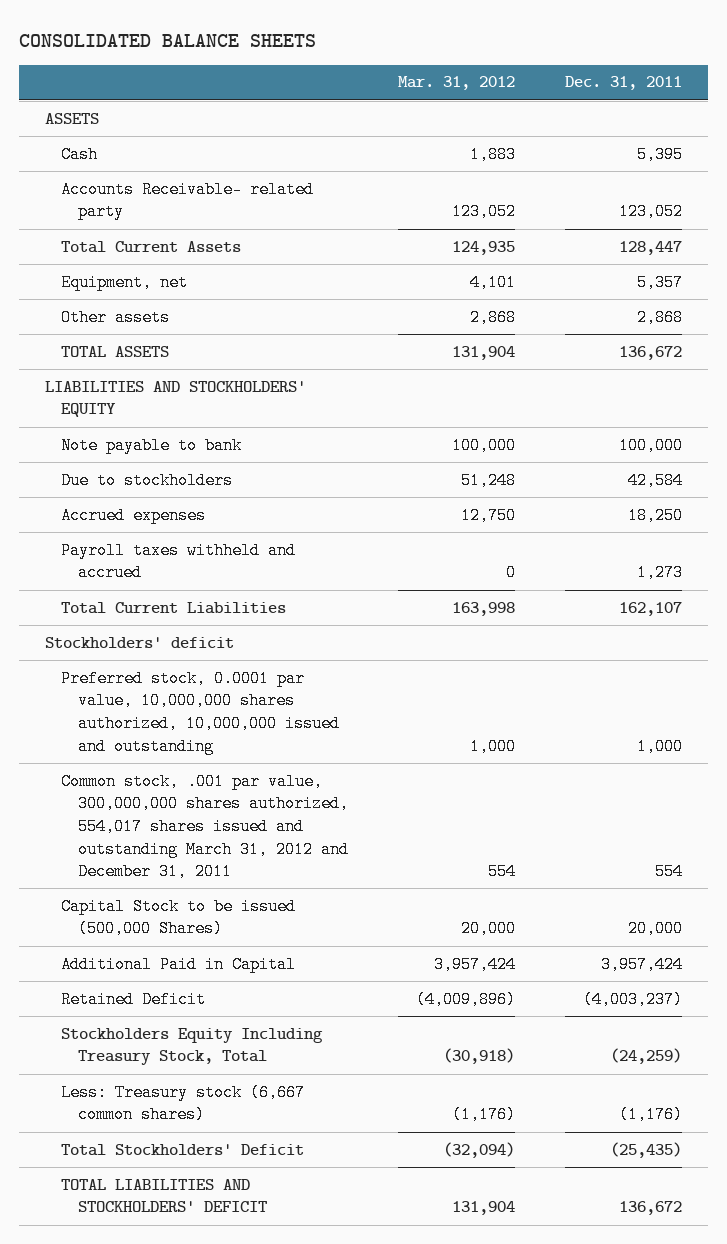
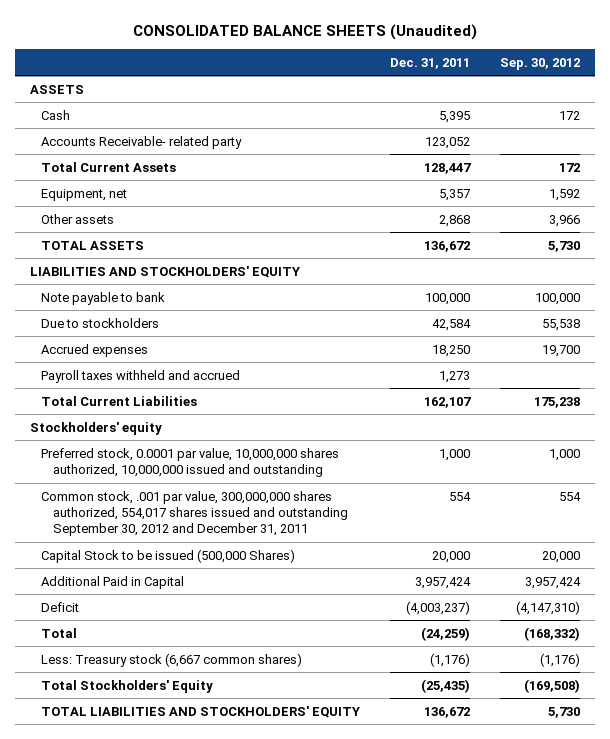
- CONSOLIDATED BALANCE SHEETS
+ CONSOLIDATED BALANCE SHEETS (Unaudited)
- | Mar. 31, 2012 | Dec. 31, 2011
+ | Dec. 31, 2011 | Sep. 30, 2012
- Stockholders' deficit
+ Stockholders' equity
- Common stock, .001 par value, 300,000,000 shares authorized, 554,017 shares issued and outstanding March 31, 2012 and December 31, 2011 | 554 | 554
+ Common stock, .001 par value, 300,000,000 shares authorized, 554,017 shares issued and outstanding September 30, 2012 and December 31, 2011 | 554 | 554
- Retained Deficit | (4,009,896) | (4,003,237)
- Stockholders Equity Including Treasury Stock, Total | (30,918) | (24,259)
+ Deficit | (4,003,237) | (4,147,310)
+ Total | (24,259) | (168,332)
- Total Stockholders' Deficit | (32,094) | (25,435)
- TOTAL LIABILITIES AND STOCKHOLDERS' DEFICIT | 131,904 | 136,672
+ Total Stockholders' Equity | (25,435) | (169,508)
+ TOTAL LIABILITIES AND STOCKHOLDERS' EQUITY | 136,672 | 5,730

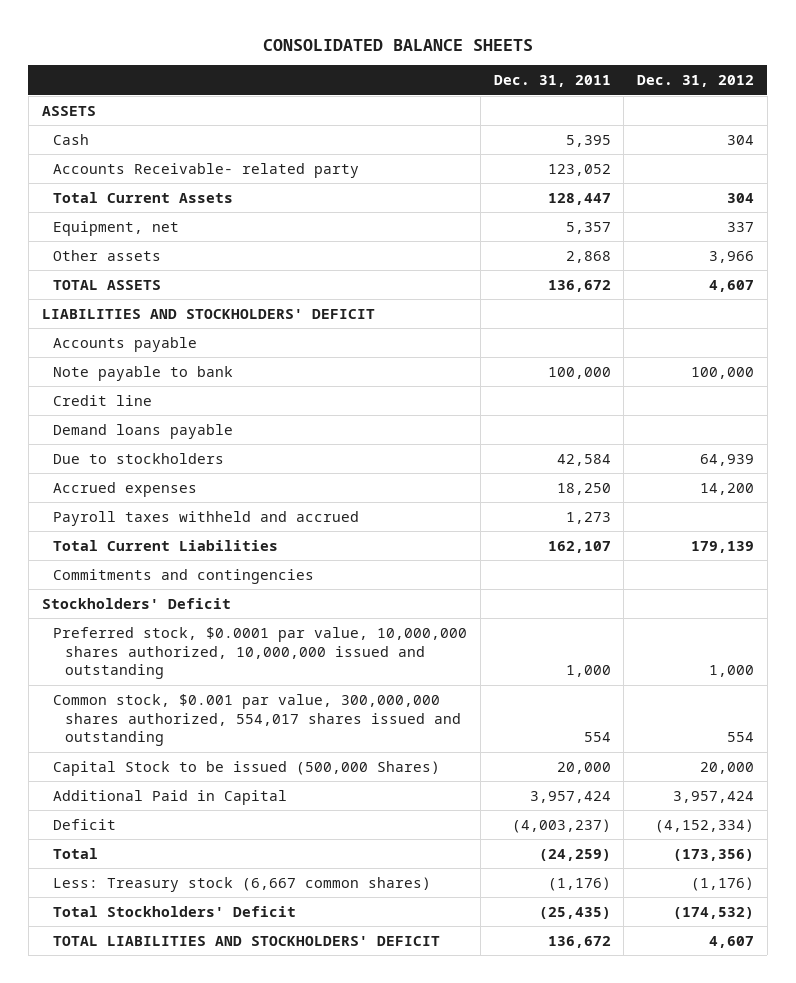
- CONSOLIDATED BALANCE SHEETS (Unaudited)
+ CONSOLIDATED BALANCE SHEETS
- | Dec. 31, 2011 | Sep. 30, 2012
+ | Dec. 31, 2011 | Dec. 31, 2012
- LIABILITIES AND STOCKHOLDERS' EQUITY
+ LIABILITIES AND STOCKHOLDERS' DEFICIT
+ Accounts payable
+ Credit line
+ Demand loans payable
- Stockholders' equity
- Preferred stock, 0.0001 par value, 10,000,000 shares authorized, 10,000,000 issued and outstanding | 1,000 | 1,000
- Common stock, .001 par value, 300,000,000 shares authorized, 554,017 shares issued and outstanding September 30, 2012 and December 31, 2011 | 554 | 554
+ Commitments and contingencies
+ Stockholders' Deficit
+ Preferred stock, $0.0001 par value, 10,000,000 shares authorized, 10,000,000 issued and outstanding | 1,000 | 1,000
+ Common stock, $0.001 par value, 300,000,000 shares authorized, 554,017 shares issued and outstanding | 554 | 554
- Total Stockholders' Equity | (25,435) | (169,508)
- TOTAL LIABILITIES AND STOCKHOLDERS' EQUITY | 136,672 | 5,730
+ Total Stockholders' Deficit | (25,435) | (174,532)
+ TOTAL LIABILITIES AND STOCKHOLDERS' DEFICIT | 136,672 | 4,607

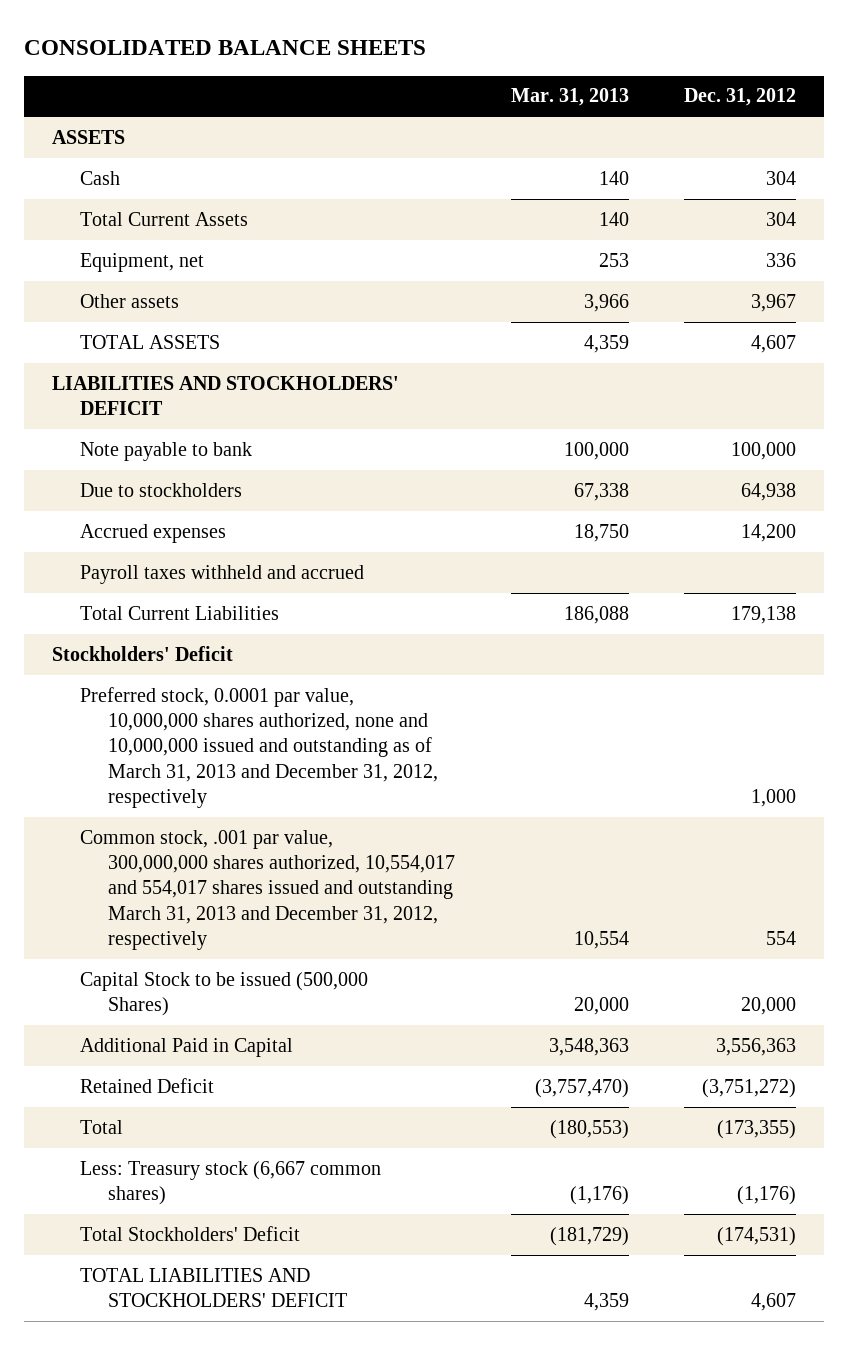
- | Dec. 31, 2011 | Dec. 31, 2012
+ | Mar. 31, 2013 | Dec. 31, 2012
- Accounts Receivable- related party | 123,052 |
- Equipment, net | 5,357 | 337
- Other assets | 2,868 | 3,966
+ Equipment, net | 253 | 336
+ Other assets | 3,966 | 3,967
- Accounts payable
- Credit line
- Demand loans payable
- Due to stockholders | 42,584 | 64,939
+ Due to stockholders | 67,338 | 64,938
- Total Current Liabilities | 162,107 | 179,139
- Commitments and contingencies
+ Total Current Liabilities | 186,088 | 179,138
- Preferred stock, $0.0001 par value, 10,000,000 shares authorized, 10,000,000 issued and outstanding | 1,000 | 1,000
- Common stock, $0.001 par value, 300,000,000 shares authorized, 554,017 shares issued and outstanding | 554 | 554
+ Preferred stock, 0.0001 par value, 10,000,000 shares authorized, none and 10,000,000 issued and outstanding as of March 31, 2013 and December 31, 2012, respectively | | 1,000
+ Common stock, .001 par value, 300,000,000 shares authorized, 10,554,017 and 554,017 shares issued and outstanding March 31, 2013 and December 31, 2012, respectively | 10,554 | 554
- Additional Paid in Capital | 3,957,424 | 3,957,424
- Deficit | (4,003,237) | (4,152,334)
- Total | (24,259) | (173,356)
+ Additional Paid in Capital | 3,548,363 | 3,556,363
+ Retained Deficit | (3,757,470) | (3,751,272)
+ Total | (180,553) | (173,355)
- Total Stockholders' Deficit | (25,435) | (174,532)
+ Total Stockholders' Deficit | (181,729) | (174,531)

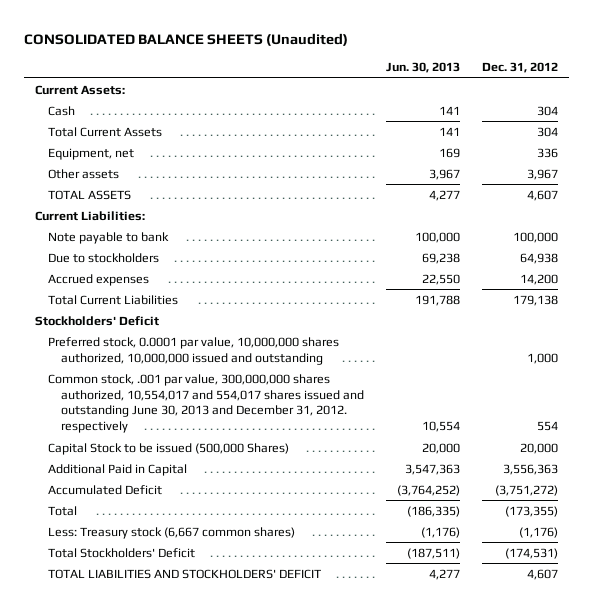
- CONSOLIDATED BALANCE SHEETS
+ CONSOLIDATED BALANCE SHEETS (Unaudited)
- | Mar. 31, 2013 | Dec. 31, 2012
+ | Jun. 30, 2013 | Dec. 31, 2012
- ASSETS
+ Current Assets:
- LIABILITIES AND STOCKHOLDERS' DEFICIT
+ Current Liabilities:
- Payroll taxes withheld and accrued
- Preferred stock, 0.0001 par value, 10,000,000 shares authorized, none and 10,000,000 issued and outstanding as of March 31, 2013 and December 31, 2012, respectively | | 1,000
- Common stock, .001 par value, 300,000,000 shares authorized, 10,554,017 and 554,017 shares issued and outstanding March 31, 2013 and December 31, 2012, respectively | 10,554 | 554
+ Preferred stock, 0.0001 par value, 10,000,000 shares authorized, 10,000,000 issued and outstanding | | 1,000
+ Common stock, .001 par value, 300,000,000 shares authorized, 10,554,017 and 554,017 shares issued and outstanding June 30, 2013 and December 31, 2012. respectively | 10,554 | 554
- Retained Deficit | (3,757,470) | (3,751,272)
+ Accumulated Deficit | (3,764,252) | (3,751,272)

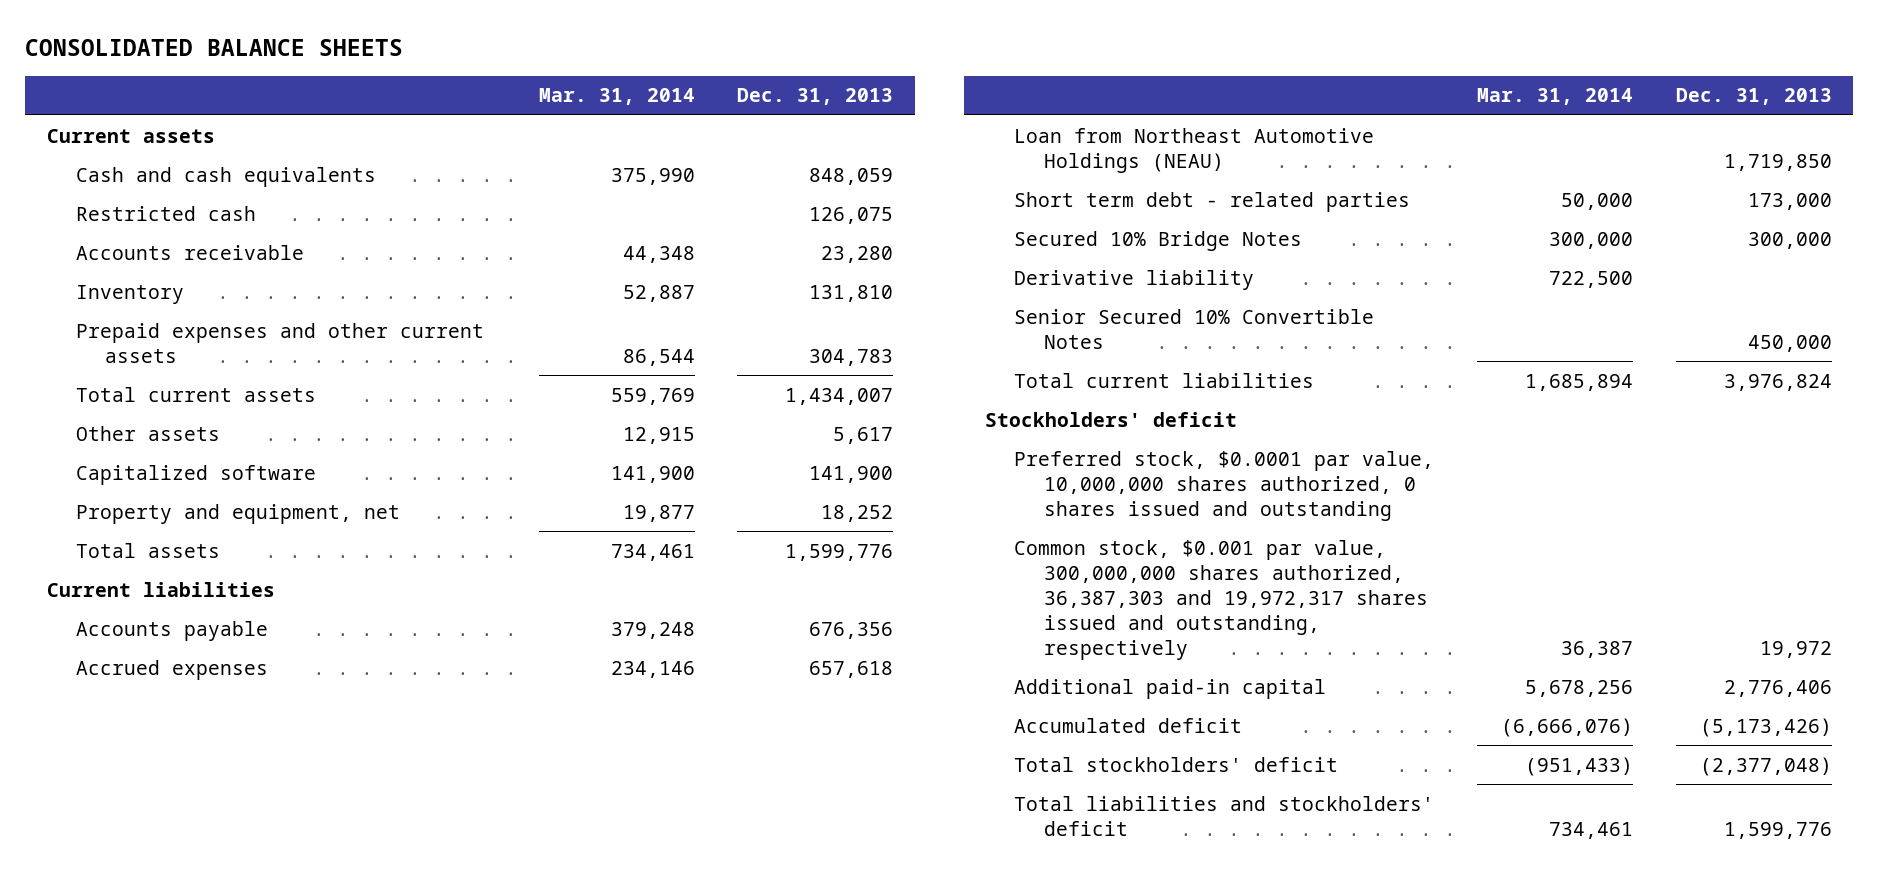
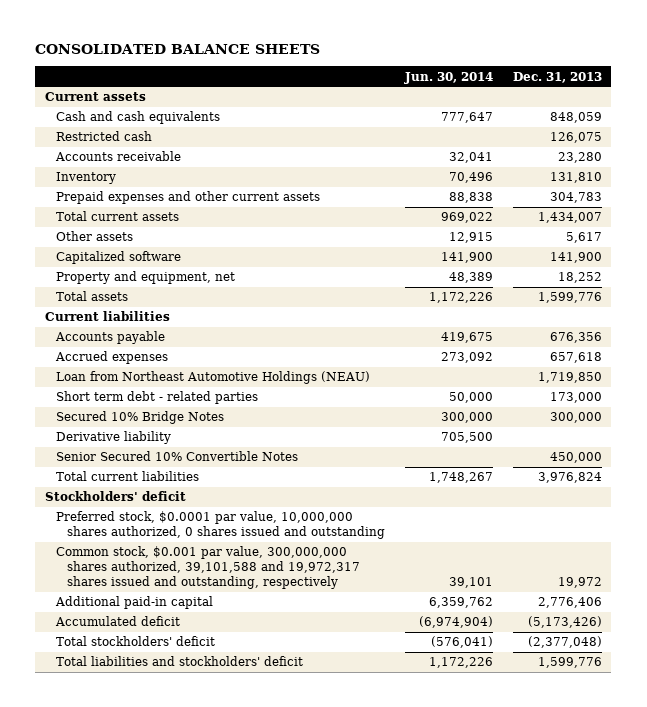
- | Mar. 31, 2014 | Dec. 31, 2013
+ | Jun. 30, 2014 | Dec. 31, 2013
- Common stock, $0.001 par value, 300,000,000 shares authorized, 36,387,303 and 19,972,317 shares issued and outstanding, respectively | 36,387 | 19,972
+ Common stock, $0.001 par value, 300,000,000 shares authorized, 39,101,588 and 19,972,317 shares issued and outstanding, respectively | 39,101 | 19,972

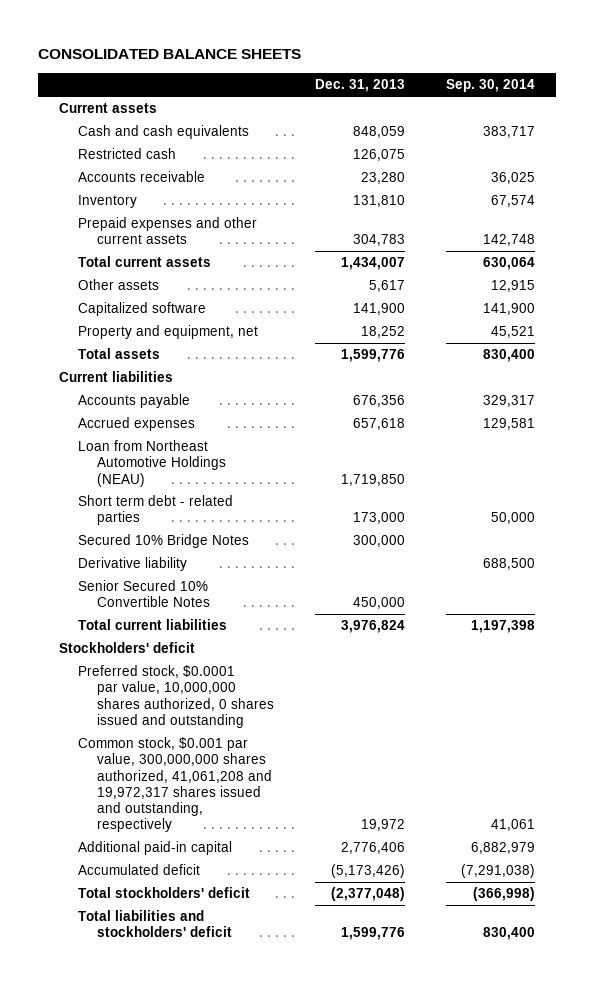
- | Jun. 30, 2014 | Dec. 31, 2013
+ | Dec. 31, 2013 | Sep. 30, 2014
- Common stock, $0.001 par value, 300,000,000 shares authorized, 39,101,588 and 19,972,317 shares issued and outstanding, respectively | 39,101 | 19,972
+ Common stock, $0.001 par value, 300,000,000 shares authorized, 41,061,208 and 19,972,317 shares issued and outstanding, respectively | 19,972 | 41,061

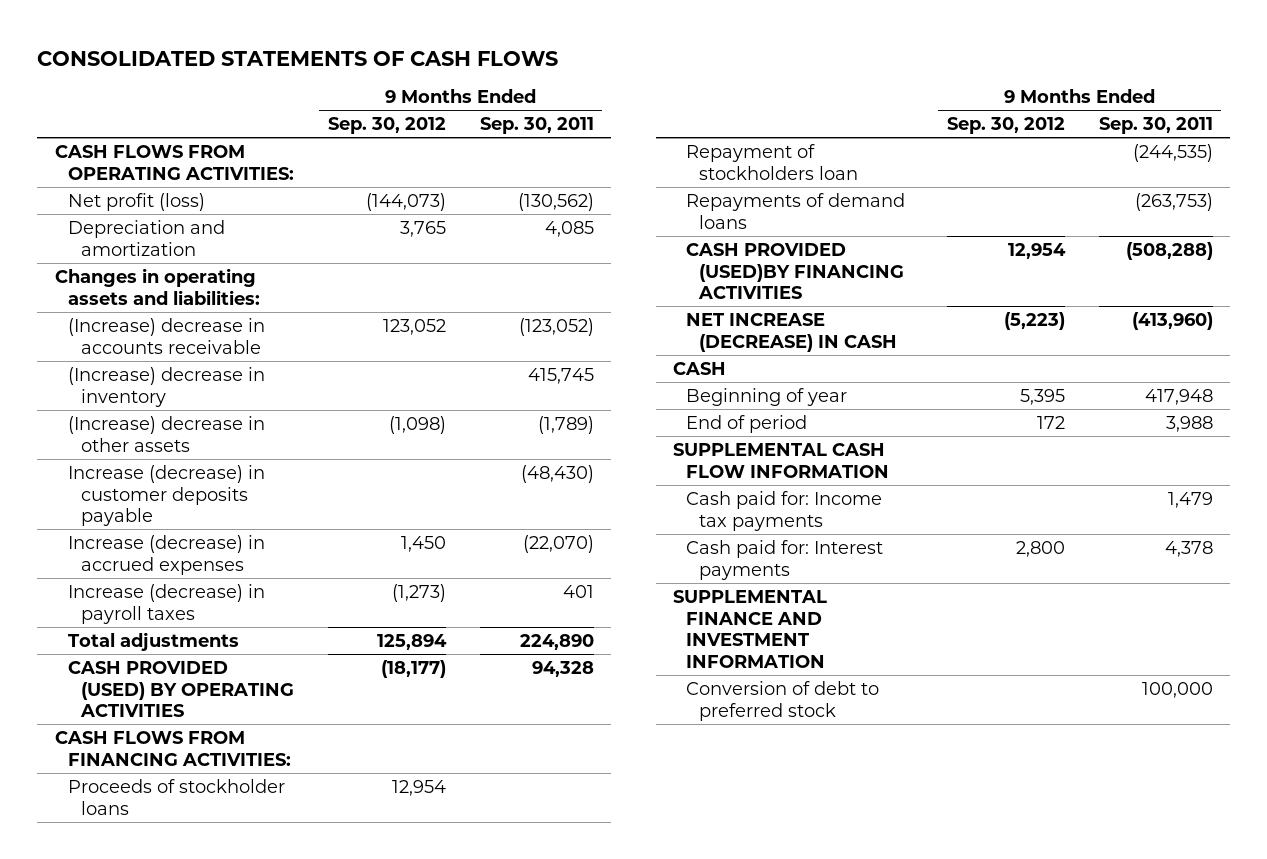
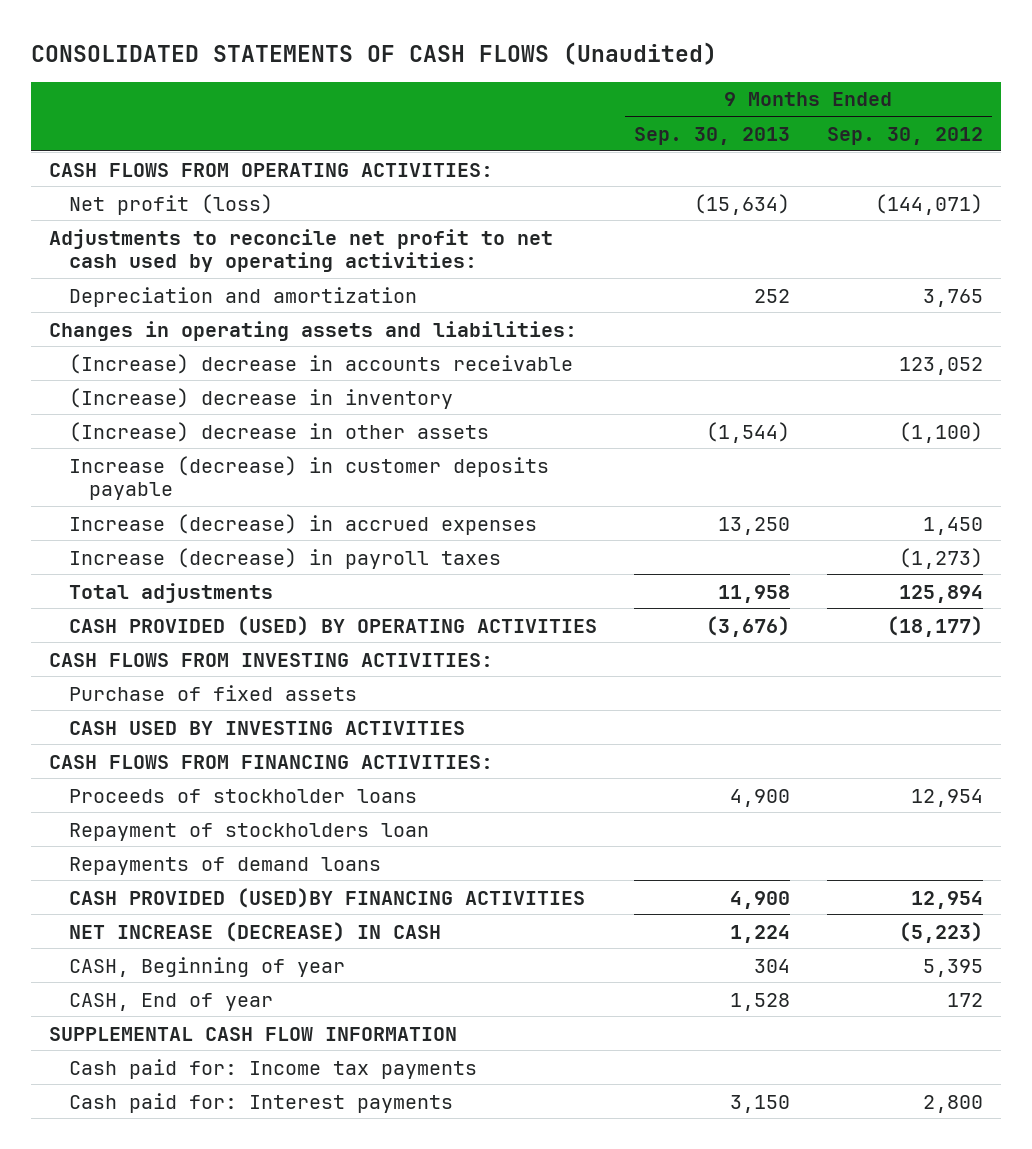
- CONSOLIDATED STATEMENTS OF CASH FLOWS
+ CONSOLIDATED STATEMENTS OF CASH FLOWS (Unaudited)
- | 9 Months Ended Sep. 30, 2012 | 9 Months Ended Sep. 30, 2011
+ | 9 Months Ended Sep. 30, 2013 | 9 Months Ended Sep. 30, 2012
- Net profit (loss) | (144,073) | (130,562)
+ Net profit (loss) | (15,634) | (144,071)
+ Adjustments to reconcile net profit to net cash used by operating activities:
- (Increase) decrease in other assets | (1,098) | (1,789)
+ (Increase) decrease in other assets | (1,544) | (1,100)
+ CASH FLOWS FROM INVESTING ACTIVITIES:
+ Purchase of fixed assets
+ CASH USED BY INVESTING ACTIVITIES
- CASH
- Beginning of year | 5,395 | 417,948
- End of period | 172 | 3,988
+ CASH, Beginning of year | 304 | 5,395
+ CASH, End of year | 1,528 | 172
- SUPPLEMENTAL FINANCE AND INVESTMENT INFORMATION
- Conversion of debt to preferred stock | | 100,000

